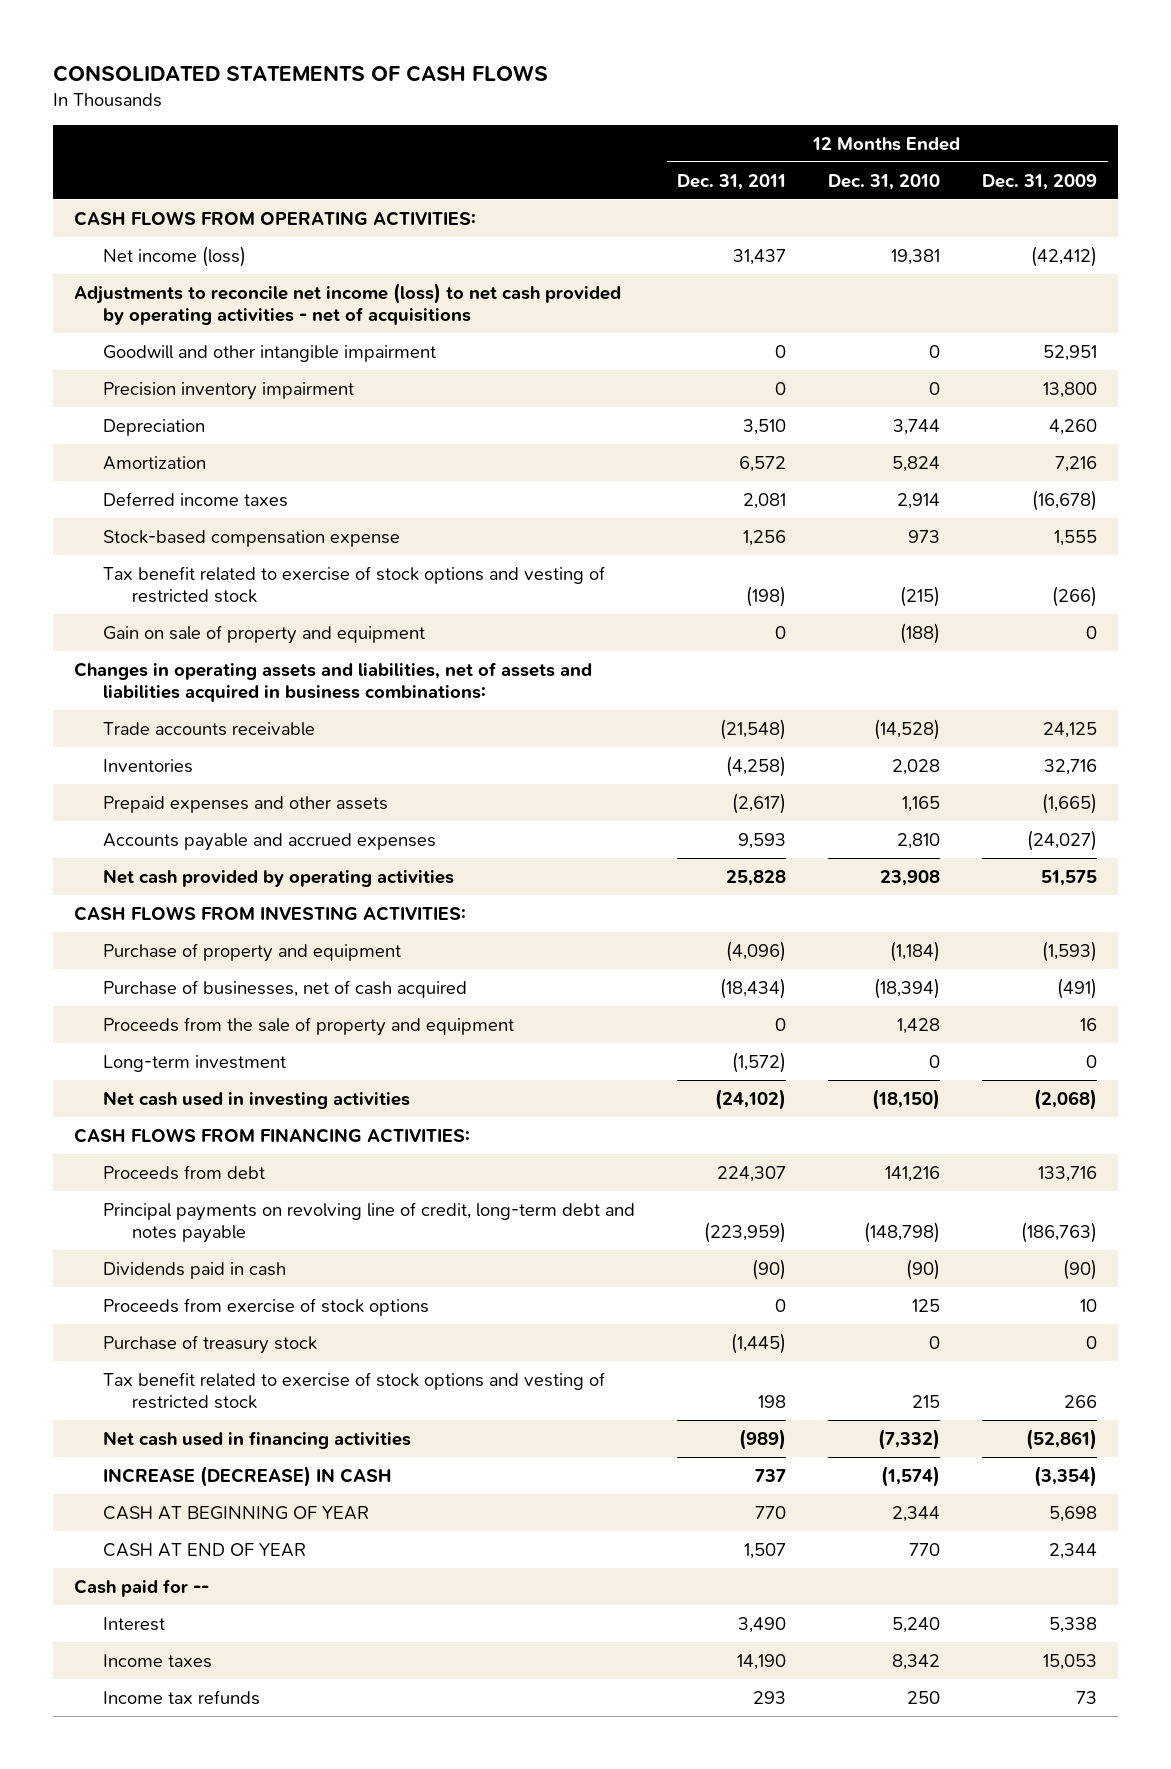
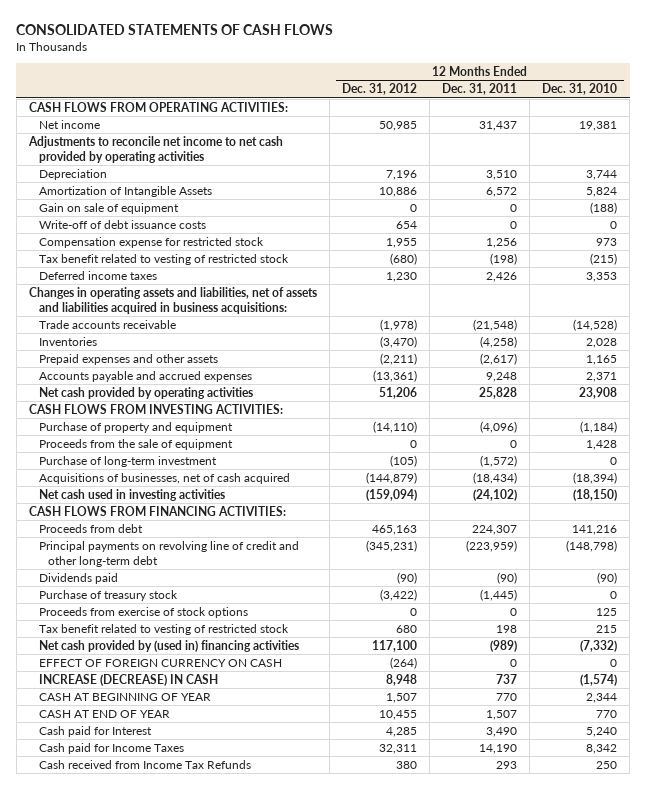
- | 12 Months Ended Dec. 31, 2011 | 12 Months Ended Dec. 31, 2010 | 12 Months Ended Dec. 31, 2009
+ | 12 Months Ended Dec. 31, 2012 | 12 Months Ended Dec. 31, 2011 | 12 Months Ended Dec. 31, 2010
- Net income (loss) | 31,437 | 19,381 | (42,412)
- Adjustments to reconcile net income (loss) to net cash provided by operating activities - net of acquisitions
- Goodwill and other intangible impairment | 0 | 0 | 52,951
- Precision inventory impairment | 0 | 0 | 13,800
+ Net income | 50,985 | 31,437 | 19,381
+ Adjustments to reconcile net income to net cash provided by operating activities
- Amortization | 6,572 | 5,824 | 7,216
- Deferred income taxes | 2,081 | 2,914 | (16,678)
- Stock-based compensation expense | 1,256 | 973 | 1,555
- Tax benefit related to exercise of stock options and vesting of restricted stock | (198) | (215) | (266)
- Gain on sale of property and equipment | 0 | (188) | 0
- Changes in operating assets and liabilities, net of assets and liabilities acquired in business combinations:
+ Amortization of Intangible Assets | 10,886 | 6,572 | 5,824
+ Gain on sale of equipment | 0 | 0 | (188)
+ Write-off of debt issuance costs | 654 | 0 | 0
+ Compensation expense for restricted stock | 1,955 | 1,256 | 973
+ Tax benefit related to vesting of restricted stock | (680) | (198) | (215)
+ Deferred income taxes | 1,230 | 2,426 | 3,353
+ Changes in operating assets and liabilities, net of assets and liabilities acquired in business acquisitions:
- Accounts payable and accrued expenses | 9,593 | 2,810 | (24,027)
+ Accounts payable and accrued expenses | (13,361) | 9,248 | 2,371
- Purchase of businesses, net of cash acquired | (18,434) | (18,394) | (491)
- Proceeds from the sale of property and equipment | 0 | 1,428 | 16
- Long-term investment | (1,572) | 0 | 0
+ Proceeds from the sale of equipment | 0 | 0 | 1,428
+ Purchase of long-term investment | (105) | (1,572) | 0
+ Acquisitions of businesses, net of cash acquired | (144,879) | (18,434) | (18,394)
- Principal payments on revolving line of credit, long-term debt and notes payable | (223,959) | (148,798) | (186,763)
- Dividends paid in cash | (90) | (90) | (90)
+ Principal payments on revolving line of credit and other long-term debt | (345,231) | (223,959) | (148,798)
+ Dividends paid | (90) | (90) | (90)
- Tax benefit related to exercise of stock options and vesting of restricted stock | 198 | 215 | 266
- Net cash used in financing activities | (989) | (7,332) | (52,861)
moved down: Proceeds from exercise of stock options | 0 | 0 | 125
+ Tax benefit related to vesting of restricted stock | 680 | 198 | 215
+ Net cash provided by (used in) financing activities | 117,100 | (989) | (7,332)
+ EFFECT OF FOREIGN CURRENCY ON CASH | (264) | 0 | 0
- Cash paid for --
- Interest | 3,490 | 5,240 | 5,338
- Income taxes | 14,190 | 8,342 | 15,053
- Income tax refunds | 293 | 250 | 73
+ Cash paid for Interest | 4,285 | 3,490 | 5,240
+ Cash paid for Income Taxes | 32,311 | 14,190 | 8,342
+ Cash received from Income Tax Refunds | 380 | 293 | 250

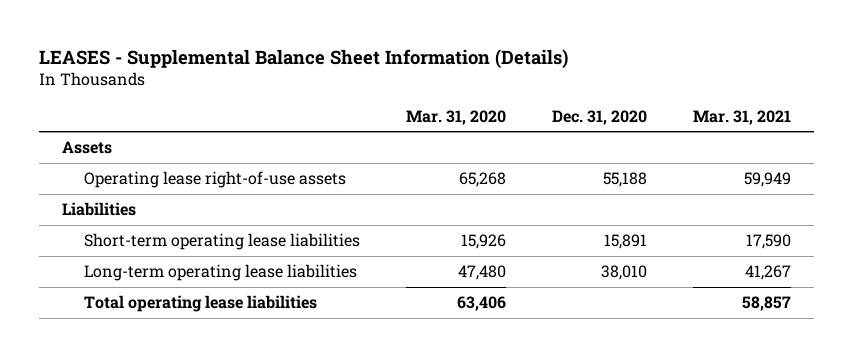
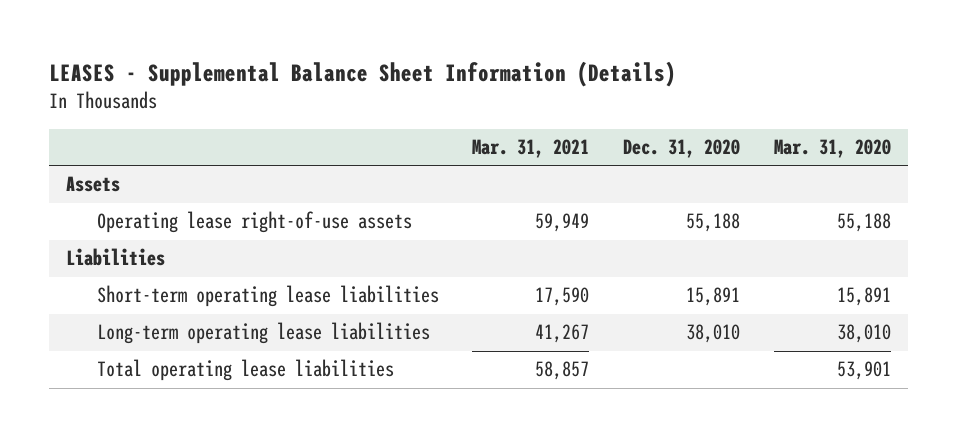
- | Mar. 31, 2020 | Dec. 31, 2020 | Mar. 31, 2021
+ | Mar. 31, 2021 | Dec. 31, 2020 | Mar. 31, 2020
- Operating lease right-of-use assets | 65,268 | 55,188 | 59,949
+ Operating lease right-of-use assets | 59,949 | 55,188 | 55,188
- Short-term operating lease liabilities | 15,926 | 15,891 | 17,590
- Long-term operating lease liabilities | 47,480 | 38,010 | 41,267
- Total operating lease liabilities | 63,406 | | 58,857
+ Short-term operating lease liabilities | 17,590 | 15,891 | 15,891
+ Long-term operating lease liabilities | 41,267 | 38,010 | 38,010
+ Total operating lease liabilities | 58,857 | | 53,901

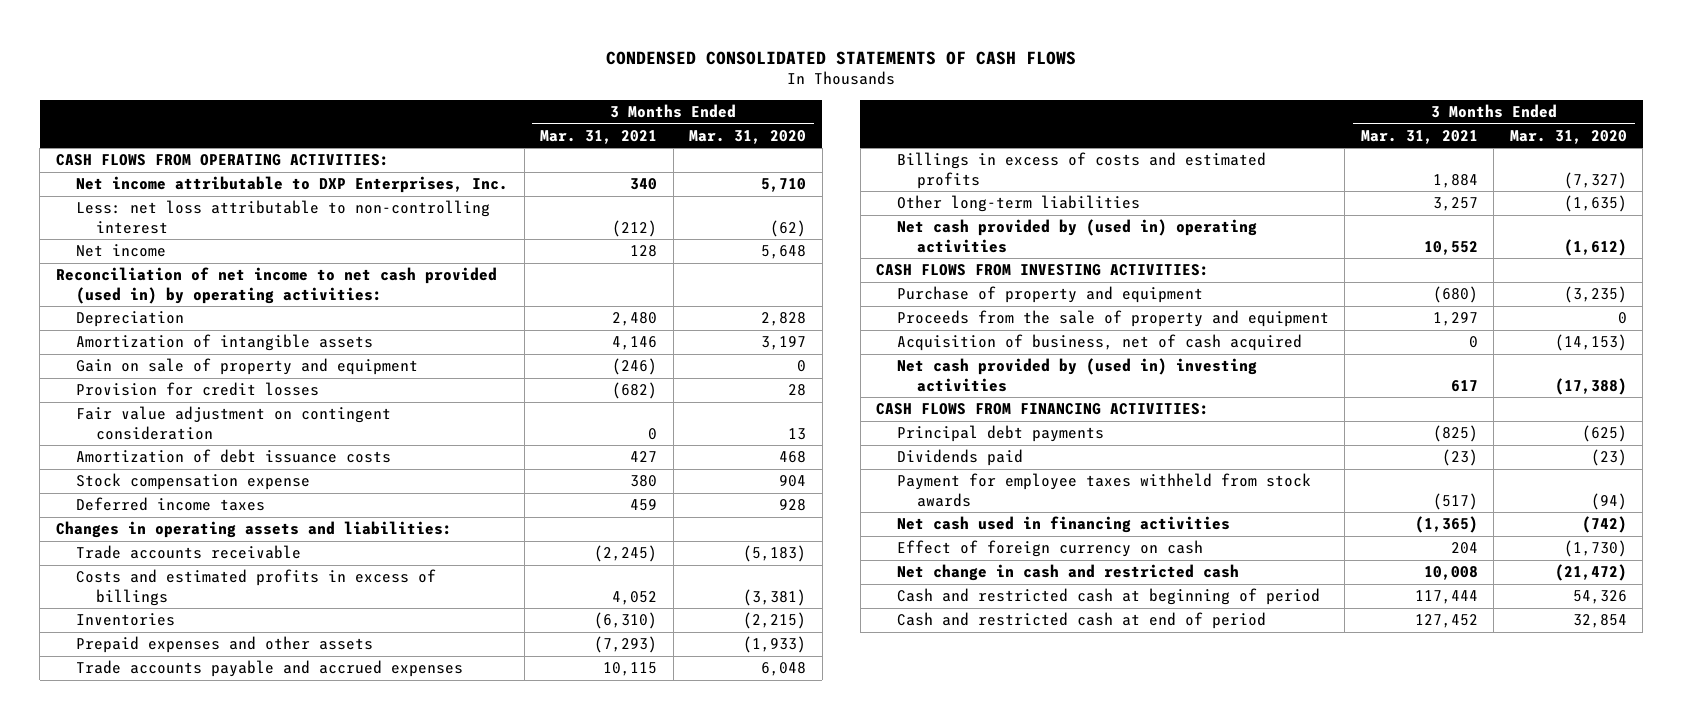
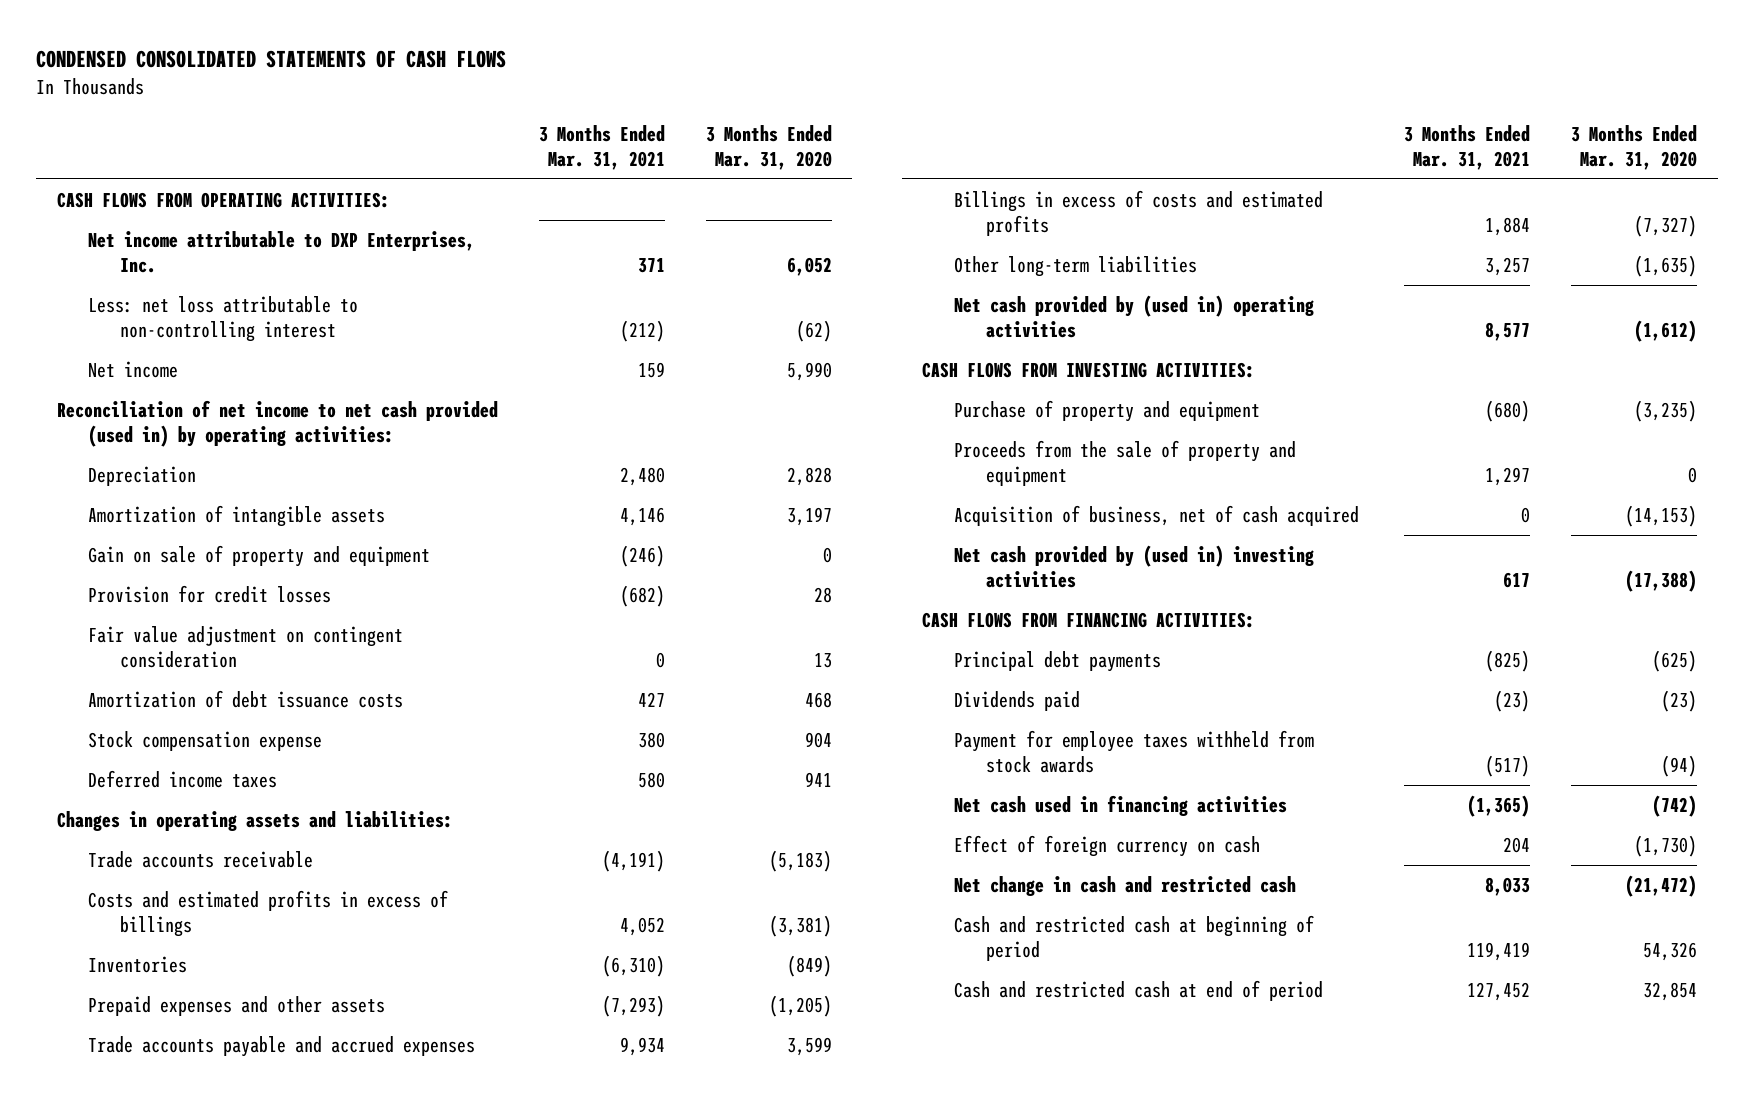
- Net income attributable to DXP Enterprises, Inc. | 340 | 5,710
+ Net income attributable to DXP Enterprises, Inc. | 371 | 6,052
- Net income | 128 | 5,648
+ Net income | 159 | 5,990
- Deferred income taxes | 459 | 928
+ Deferred income taxes | 580 | 941
- Trade accounts receivable | (2,245) | (5,183)
+ Trade accounts receivable | (4,191) | (5,183)
- Inventories | (6,310) | (2,215)
- Prepaid expenses and other assets | (7,293) | (1,933)
- Trade accounts payable and accrued expenses | 10,115 | 6,048
+ Inventories | (6,310) | (849)
+ Prepaid expenses and other assets | (7,293) | (1,205)
+ Trade accounts payable and accrued expenses | 9,934 | 3,599
- Net cash provided by (used in) operating activities | 10,552 | (1,612)
+ Net cash provided by (used in) operating activities | 8,577 | (1,612)
- Net change in cash and restricted cash | 10,008 | (21,472)
- Cash and restricted cash at beginning of period | 117,444 | 54,326
+ Net change in cash and restricted cash | 8,033 | (21,472)
+ Cash and restricted cash at beginning of period | 119,419 | 54,326

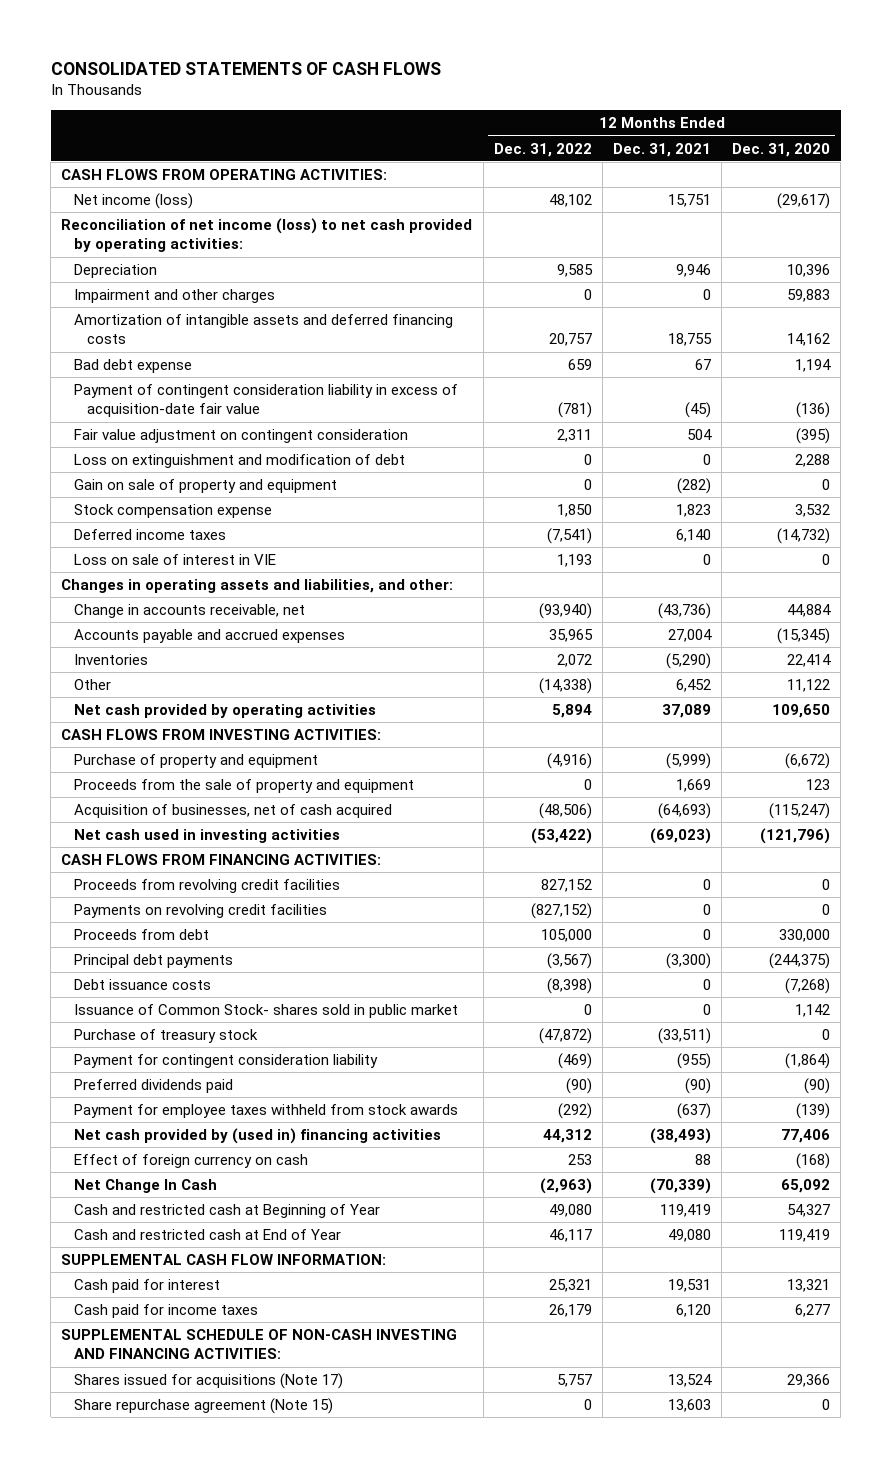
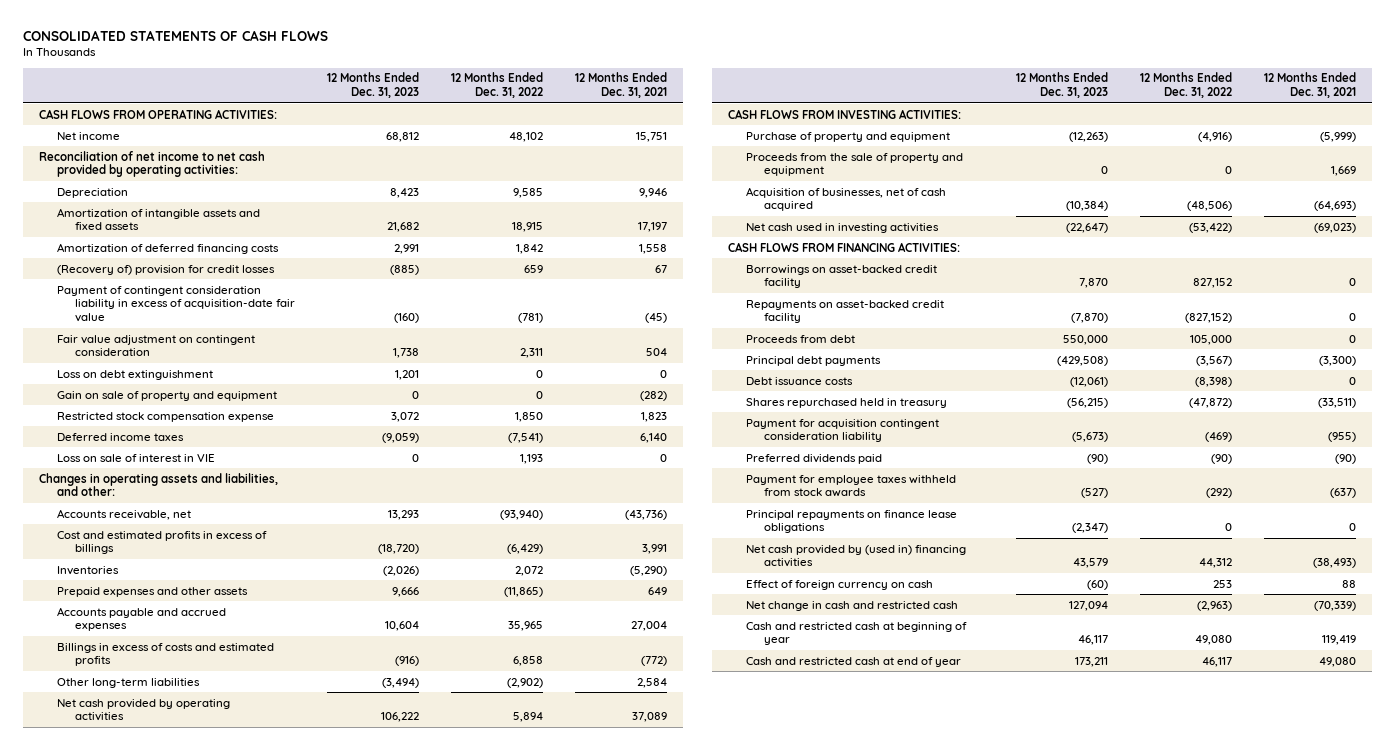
- | 12 Months Ended Dec. 31, 2022 | 12 Months Ended Dec. 31, 2021 | 12 Months Ended Dec. 31, 2020
+ | 12 Months Ended Dec. 31, 2023 | 12 Months Ended Dec. 31, 2022 | 12 Months Ended Dec. 31, 2021
- Net income (loss) | 48,102 | 15,751 | (29,617)
- Reconciliation of net income (loss) to net cash provided by operating activities:
+ Net income | 68,812 | 48,102 | 15,751
+ Reconciliation of net income to net cash provided by operating activities:
- Impairment and other charges | 0 | 0 | 59,883
- Amortization of intangible assets and deferred financing costs | 20,757 | 18,755 | 14,162
- Bad debt expense | 659 | 67 | 1,194
+ Amortization of intangible assets and fixed assets | 21,682 | 18,915 | 17,197
+ Amortization of deferred financing costs | 2,991 | 1,842 | 1,558
+ (Recovery of) provision for credit losses | (885) | 659 | 67
- Loss on extinguishment and modification of debt | 0 | 0 | 2,288
+ Loss on debt extinguishment | 1,201 | 0 | 0
- Stock compensation expense | 1,850 | 1,823 | 3,532
+ Restricted stock compensation expense | 3,072 | 1,850 | 1,823
- Change in accounts receivable, net | (93,940) | (43,736) | 44,884
+ Accounts receivable, net | 13,293 | (93,940) | (43,736)
+ Cost and estimated profits in excess of billings | (18,720) | (6,429) | 3,991
- Other | (14,338) | 6,452 | 11,122
+ Prepaid expenses and other assets | 9,666 | (11,865) | 649
moved down: Accounts payable and accrued expenses | 10,604 | 35,965 | 27,004
+ Billings in excess of costs and estimated profits | (916) | 6,858 | (772)
+ Other long-term liabilities | (3,494) | (2,902) | 2,584
- Proceeds from revolving credit facilities | 827,152 | 0 | 0
- Payments on revolving credit facilities | (827,152) | 0 | 0
+ Borrowings on asset-backed credit facility | 7,870 | 827,152 | 0
+ Repayments on asset-backed credit facility | (7,870) | (827,152) | 0
- Issuance of Common Stock- shares sold in public market | 0 | 0 | 1,142
- Purchase of treasury stock | (47,872) | (33,511) | 0
- Payment for contingent consideration liability | (469) | (955) | (1,864)
+ Shares repurchased held in treasury | (56,215) | (47,872) | (33,511)
+ Payment for acquisition contingent consideration liability | (5,673) | (469) | (955)
+ Principal repayments on finance lease obligations | (2,347) | 0 | 0
- Net Change In Cash | (2,963) | (70,339) | 65,092
- Cash and restricted cash at Beginning of Year | 49,080 | 119,419 | 54,327
- Cash and restricted cash at End of Year | 46,117 | 49,080 | 119,419
- SUPPLEMENTAL CASH FLOW INFORMATION:
- Cash paid for interest | 25,321 | 19,531 | 13,321
- Cash paid for income taxes | 26,179 | 6,120 | 6,277
- SUPPLEMENTAL SCHEDULE OF NON-CASH INVESTING AND FINANCING ACTIVITIES:
- Shares issued for acquisitions (Note 17) | 5,757 | 13,524 | 29,366
- Share repurchase agreement (Note 15) | 0 | 13,603 | 0
+ Net change in cash and restricted cash | 127,094 | (2,963) | (70,339)
+ Cash and restricted cash at beginning of year | 46,117 | 49,080 | 119,419
+ Cash and restricted cash at end of year | 173,211 | 46,117 | 49,080

